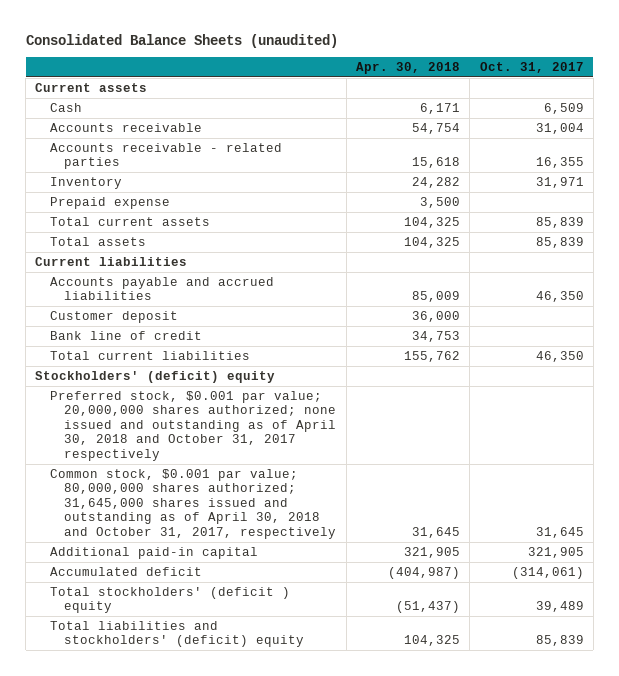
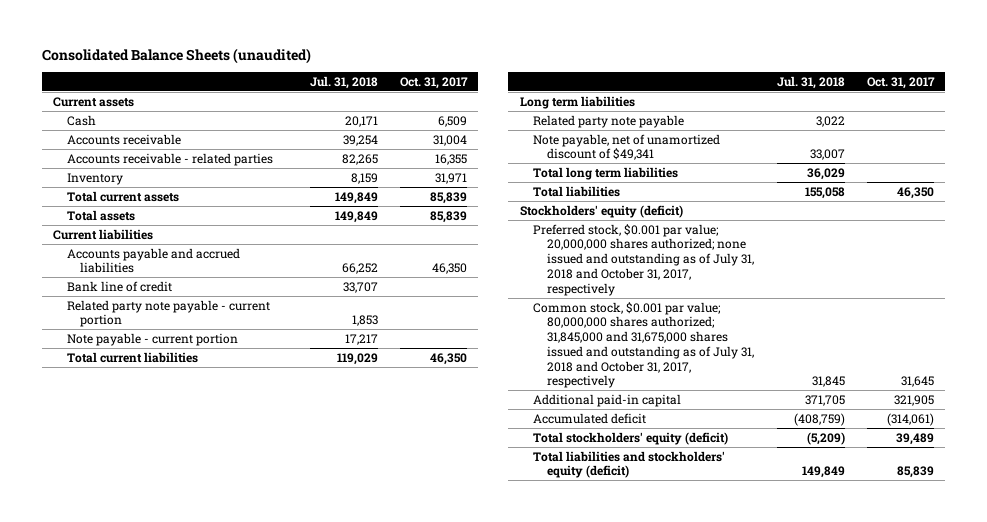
- | Apr. 30, 2018 | Oct. 31, 2017
+ | Jul. 31, 2018 | Oct. 31, 2017
- Prepaid expense | 3,500 |
- Customer deposit | 36,000 |
+ Related party note payable - current portion | 1,853 |
+ Note payable - current portion | 17,217 |
- Stockholders' (deficit) equity
- Preferred stock, $0.001 par value; 20,000,000 shares authorized; none issued and outstanding as of April 30, 2018 and October 31, 2017 respectively
- Common stock, $0.001 par value; 80,000,000 shares authorized; 31,645,000 shares issued and outstanding as of April 30, 2018 and October 31, 2017, respectively | 31,645 | 31,645
+ Long term liabilities
+ Related party note payable | 3,022 |
+ Note payable, net of unamortized discount of $49,341 | 33,007 |
+ Total long term liabilities | 36,029 |
+ Total liabilities | 155,058 | 46,350
+ Stockholders' equity (deficit)
+ Preferred stock, $0.001 par value; 20,000,000 shares authorized; none issued and outstanding as of July 31, 2018 and October 31, 2017, respectively
+ Common stock, $0.001 par value; 80,000,000 shares authorized; 31,845,000 and 31,675,000 shares issued and outstanding as of July 31, 2018 and October 31, 2017, respectively | 31,845 | 31,645
- Total stockholders' (deficit ) equity | (51,437) | 39,489
- Total liabilities and stockholders' (deficit) equity | 104,325 | 85,839
+ Total stockholders' equity (deficit) | (5,209) | 39,489
+ Total liabilities and stockholders' equity (deficit) | 149,849 | 85,839

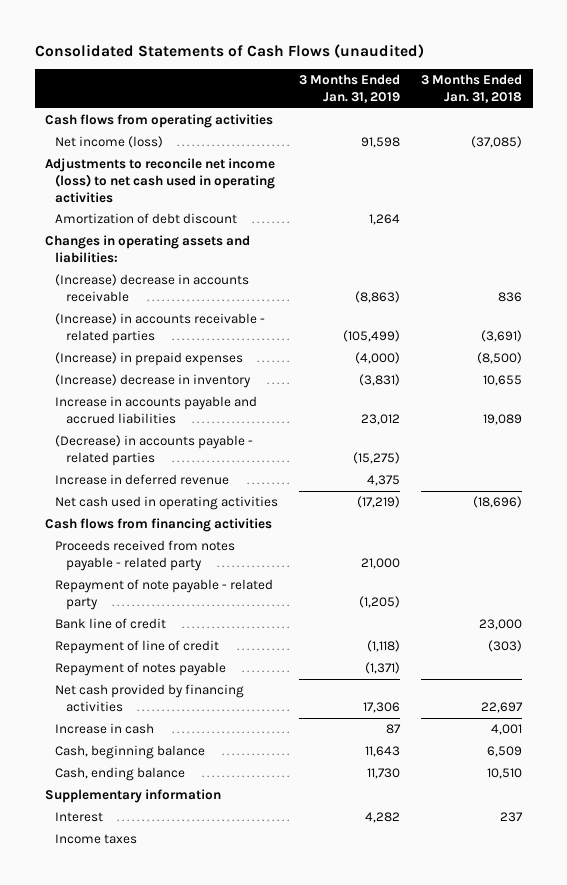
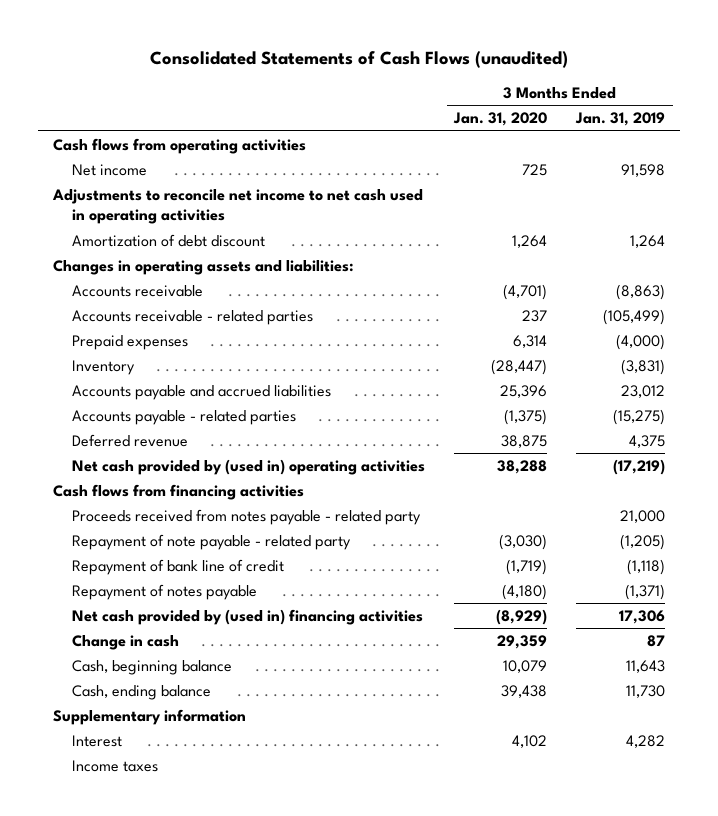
- | 3 Months Ended Jan. 31, 2019 | 3 Months Ended Jan. 31, 2018
+ | 3 Months Ended Jan. 31, 2020 | 3 Months Ended Jan. 31, 2019
- Net income (loss) | 91,598 | (37,085)
- Adjustments to reconcile net income (loss) to net cash used in operating activities
+ Net income | 725 | 91,598
+ Adjustments to reconcile net income to net cash used in operating activities
- (Increase) decrease in accounts receivable | (8,863) | 836
- (Increase) in accounts receivable - related parties | (105,499) | (3,691)
- (Increase) in prepaid expenses | (4,000) | (8,500)
- (Increase) decrease in inventory | (3,831) | 10,655
- Increase in accounts payable and accrued liabilities | 23,012 | 19,089
- (Decrease) in accounts payable - related parties | (15,275) |
- Increase in deferred revenue | 4,375 |
- Net cash used in operating activities | (17,219) | (18,696)
+ Accounts receivable | (4,701) | (8,863)
+ Accounts receivable - related parties | 237 | (105,499)
+ Prepaid expenses | 6,314 | (4,000)
+ Inventory | (28,447) | (3,831)
+ Accounts payable and accrued liabilities | 25,396 | 23,012
+ Accounts payable - related parties | (1,375) | (15,275)
+ Deferred revenue | 38,875 | 4,375
+ Net cash provided by (used in) operating activities | 38,288 | (17,219)
- Bank line of credit | | 23,000
- Repayment of line of credit | (1,118) | (303)
+ Repayment of bank line of credit | (1,719) | (1,118)
- Net cash provided by financing activities | 17,306 | 22,697
- Increase in cash | 87 | 4,001
+ Net cash provided by (used in) financing activities | (8,929) | 17,306
+ Change in cash | 29,359 | 87

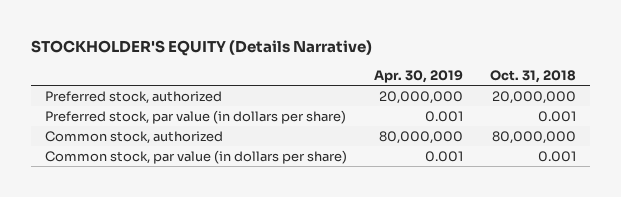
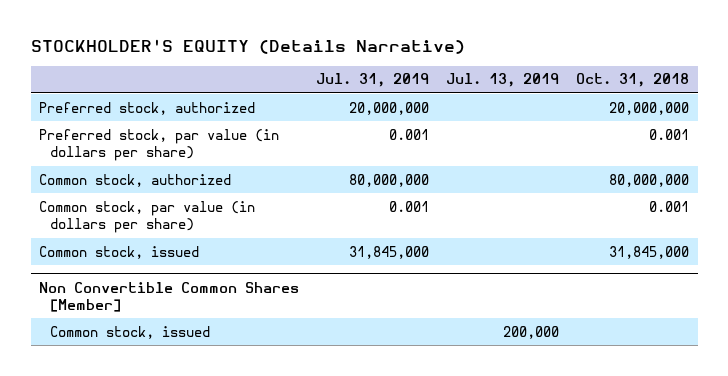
- | Apr. 30, 2019 | Oct. 31, 2018
+ | Jul. 31, 2019 | Jul. 13, 2019 | Oct. 31, 2018
+ Common stock, issued | 31,845,000 | | 31,845,000
+ Non Convertible Common Shares [Member]
+ Common stock, issued | | 200,000 |

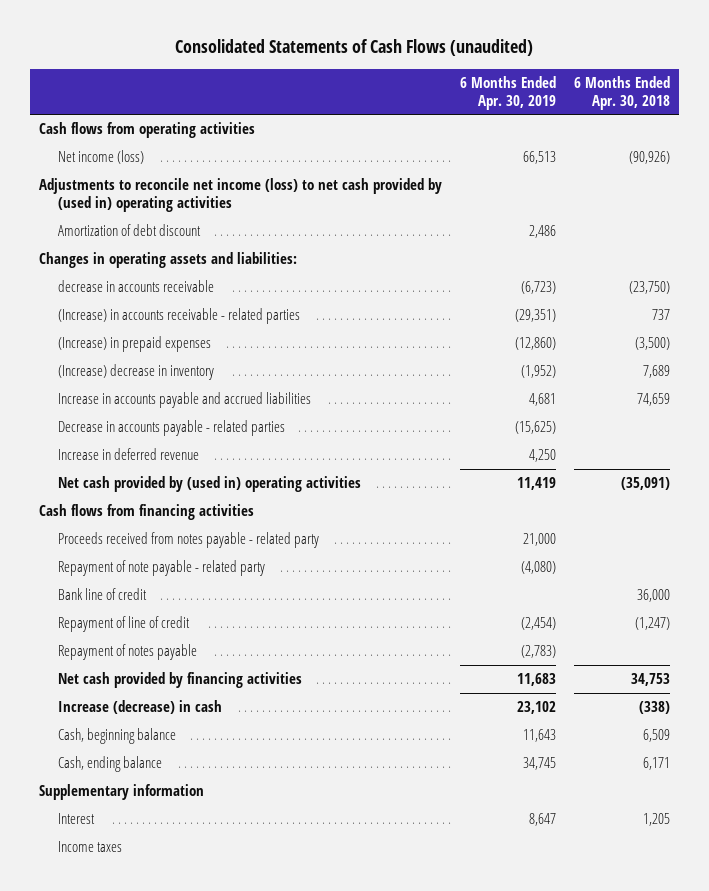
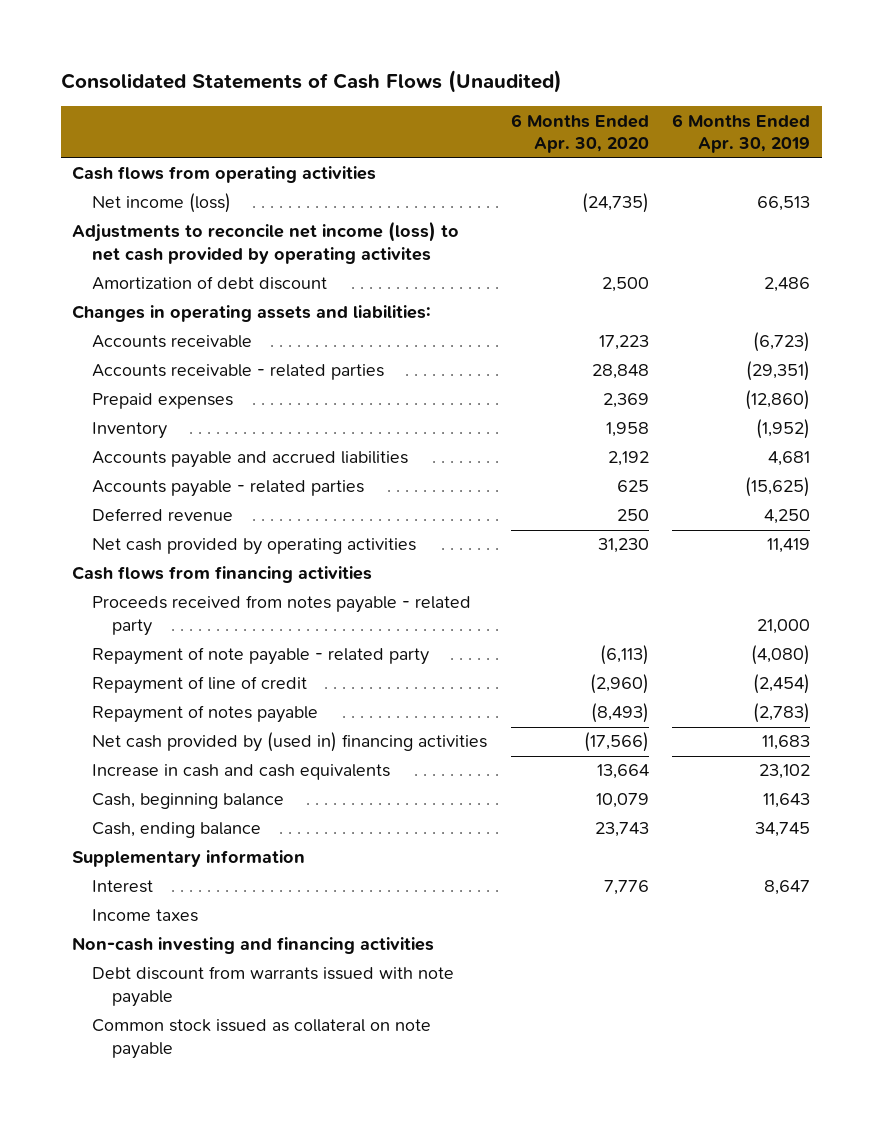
- Consolidated Statements of Cash Flows (unaudited)
+ Consolidated Statements of Cash Flows (Unaudited)
- | 6 Months Ended Apr. 30, 2019 | 6 Months Ended Apr. 30, 2018
+ | 6 Months Ended Apr. 30, 2020 | 6 Months Ended Apr. 30, 2019
- Adjustments to reconcile net income (loss) to net cash provided by (used in) operating activities
+ Adjustments to reconcile net income (loss) to net cash provided by operating activites
- decrease in accounts receivable | (6,723) | (23,750)
- (Increase) in accounts receivable - related parties | (29,351) | 737
- (Increase) in prepaid expenses | (12,860) | (3,500)
- (Increase) decrease in inventory | (1,952) | 7,689
- Increase in accounts payable and accrued liabilities | 4,681 | 74,659
- Decrease in accounts payable - related parties | (15,625) |
- Increase in deferred revenue | 4,250 |
- Net cash provided by (used in) operating activities | 11,419 | (35,091)
+ Accounts receivable | 17,223 | (6,723)
+ Accounts receivable - related parties | 28,848 | (29,351)
+ Prepaid expenses | 2,369 | (12,860)
+ Inventory | 1,958 | (1,952)
+ Accounts payable and accrued liabilities | 2,192 | 4,681
+ Accounts payable - related parties | 625 | (15,625)
+ Deferred revenue | 250 | 4,250
+ Net cash provided by operating activities | 31,230 | 11,419
- Bank line of credit | | 36,000
- Net cash provided by financing activities | 11,683 | 34,753
- Increase (decrease) in cash | 23,102 | (338)
+ Net cash provided by (used in) financing activities | (17,566) | 11,683
+ Increase in cash and cash equivalents | 13,664 | 23,102
+ Non-cash investing and financing activities
+ Debt discount from warrants issued with note payable
+ Common stock issued as collateral on note payable

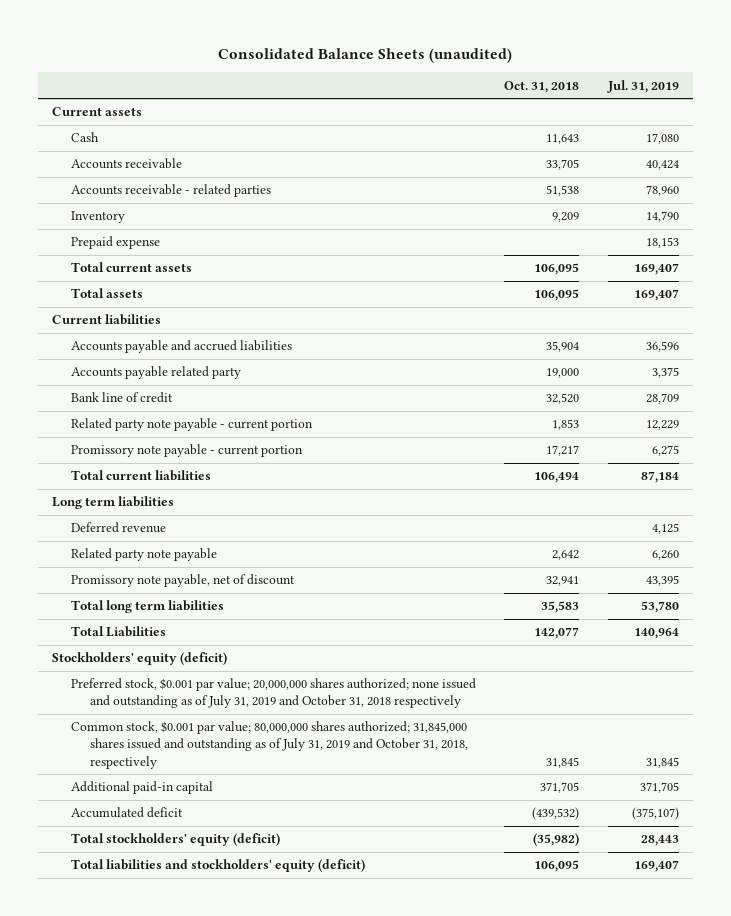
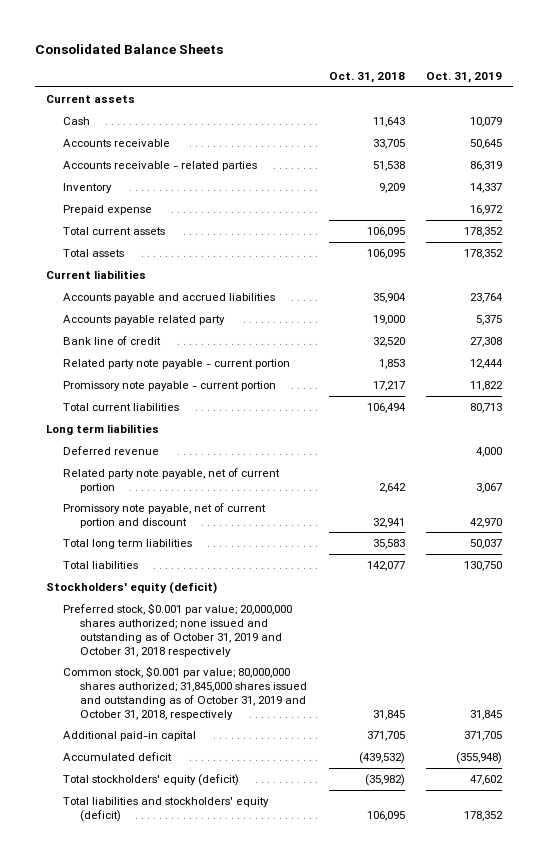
- Consolidated Balance Sheets (unaudited)
+ Consolidated Balance Sheets
- | Oct. 31, 2018 | Jul. 31, 2019
+ | Oct. 31, 2018 | Oct. 31, 2019
- Related party note payable | 2,642 | 6,260
- Promissory note payable, net of discount | 32,941 | 43,395
+ Related party note payable, net of current portion | 2,642 | 3,067
+ Promissory note payable, net of current portion and discount | 32,941 | 42,970
- Total Liabilities | 142,077 | 140,964
+ Total liabilities | 142,077 | 130,750
- Preferred stock, $0.001 par value; 20,000,000 shares authorized; none issued and outstanding as of July 31, 2019 and October 31, 2018 respectively
- Common stock, $0.001 par value; 80,000,000 shares authorized; 31,845,000 shares issued and outstanding as of July 31, 2019 and October 31, 2018, respectively | 31,845 | 31,845
+ Preferred stock, $0.001 par value; 20,000,000 shares authorized; none issued and outstanding as of October 31, 2019 and October 31, 2018 respectively
+ Common stock, $0.001 par value; 80,000,000 shares authorized; 31,845,000 shares issued and outstanding as of October 31, 2019 and October 31, 2018, respectively | 31,845 | 31,845

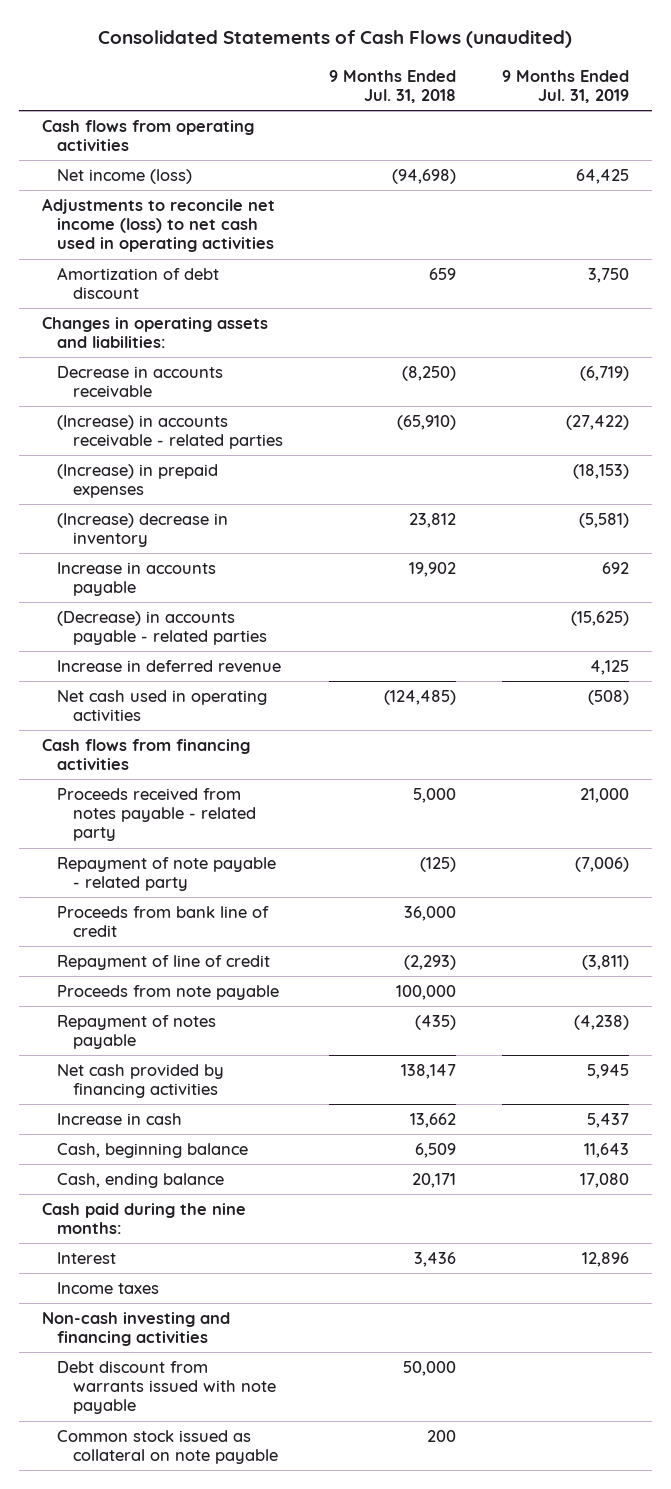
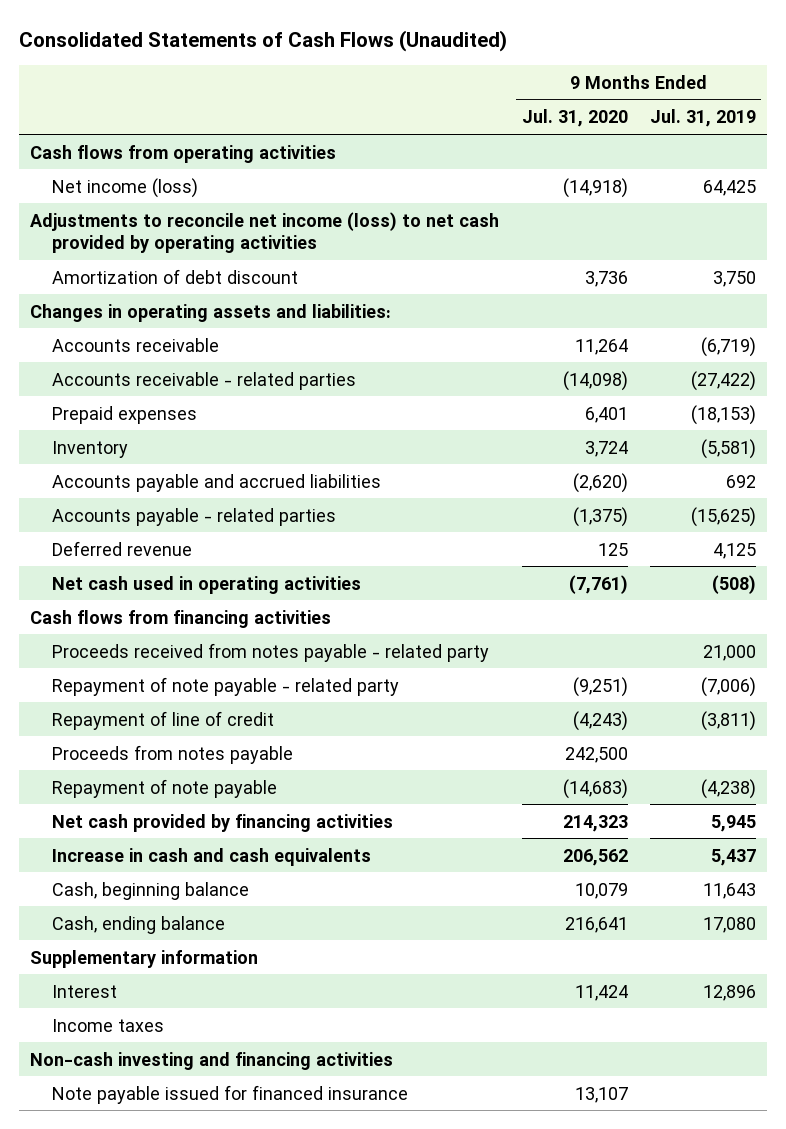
- Consolidated Statements of Cash Flows (unaudited)
+ Consolidated Statements of Cash Flows (Unaudited)
- | 9 Months Ended Jul. 31, 2018 | 9 Months Ended Jul. 31, 2019
+ | 9 Months Ended Jul. 31, 2020 | 9 Months Ended Jul. 31, 2019
- Adjustments to reconcile net income (loss) to net cash used in operating activities
+ Adjustments to reconcile net income (loss) to net cash provided by operating activities
- Decrease in accounts receivable | (8,250) | (6,719)
- (Increase) in accounts receivable - related parties | (65,910) | (27,422)
- (Increase) in prepaid expenses | | (18,153)
- (Increase) decrease in inventory | 23,812 | (5,581)
- Increase in accounts payable | 19,902 | 692
- (Decrease) in accounts payable - related parties | | (15,625)
- Increase in deferred revenue | | 4,125
+ Accounts receivable | 11,264 | (6,719)
+ Accounts receivable - related parties | (14,098) | (27,422)
+ Prepaid expenses | 6,401 | (18,153)
+ Inventory | 3,724 | (5,581)
+ Accounts payable and accrued liabilities | (2,620) | 692
+ Accounts payable - related parties | (1,375) | (15,625)
+ Deferred revenue | 125 | 4,125
- Proceeds from bank line of credit | 36,000 |
- Proceeds from note payable | 100,000 |
- Repayment of notes payable | (435) | (4,238)
+ Proceeds from notes payable | 242,500 |
+ Repayment of note payable | (14,683) | (4,238)
- Increase in cash | 13,662 | 5,437
+ Increase in cash and cash equivalents | 206,562 | 5,437
- Cash paid during the nine months:
+ Supplementary information
- Debt discount from warrants issued with note payable | 50,000 |
- Common stock issued as collateral on note payable | 200 |
+ Note payable issued for financed insurance | 13,107 |

